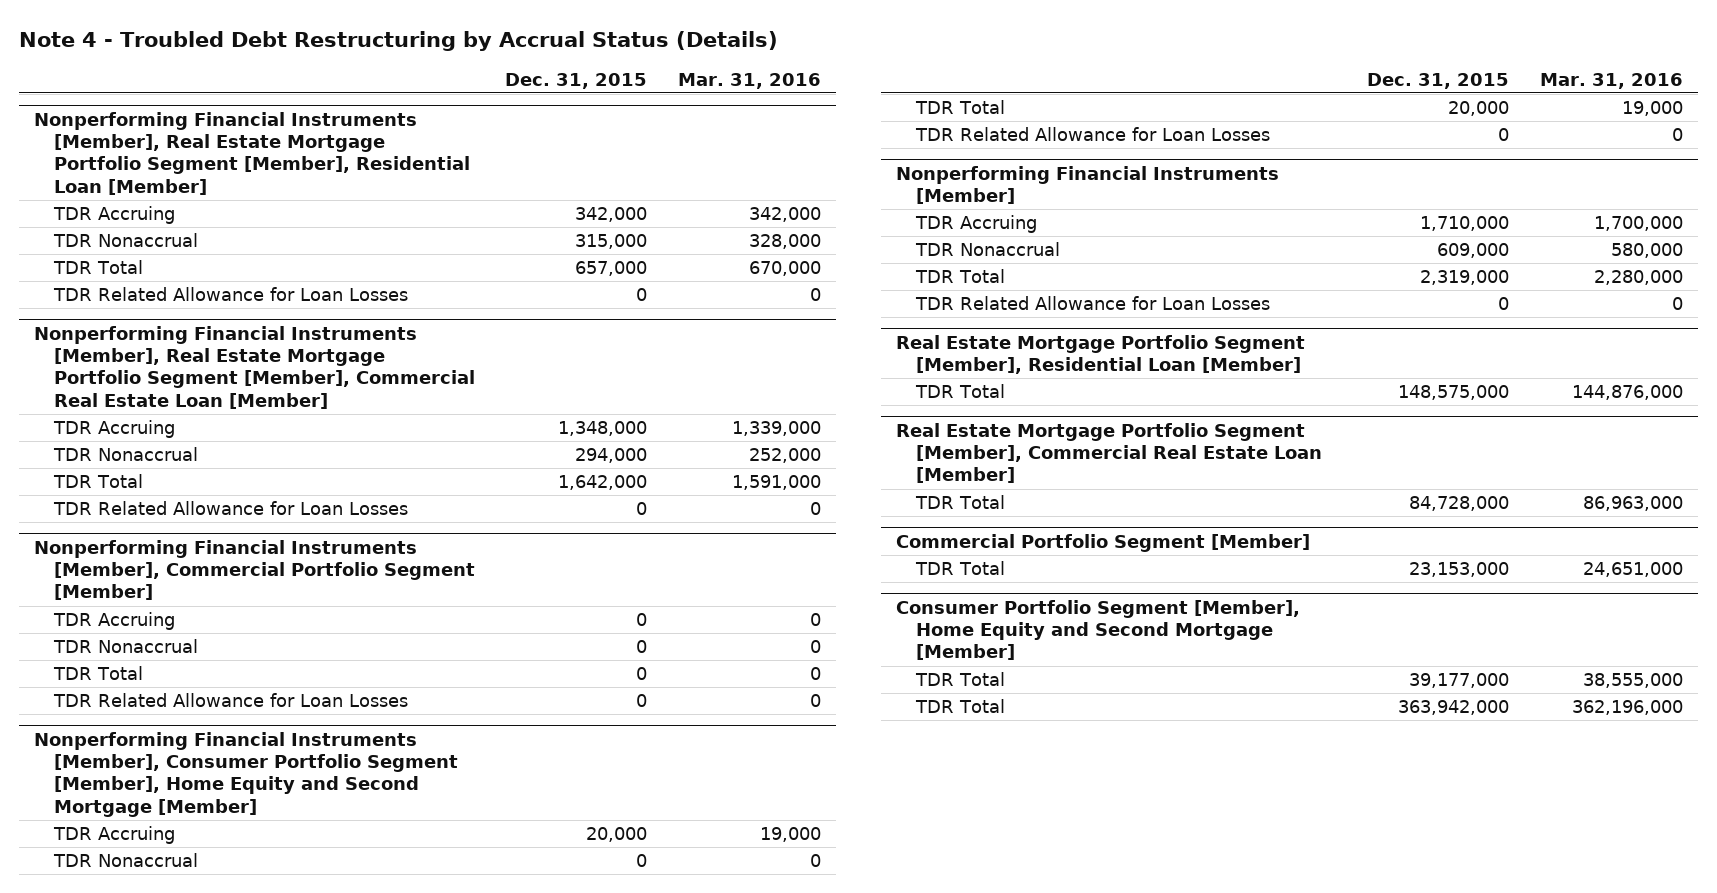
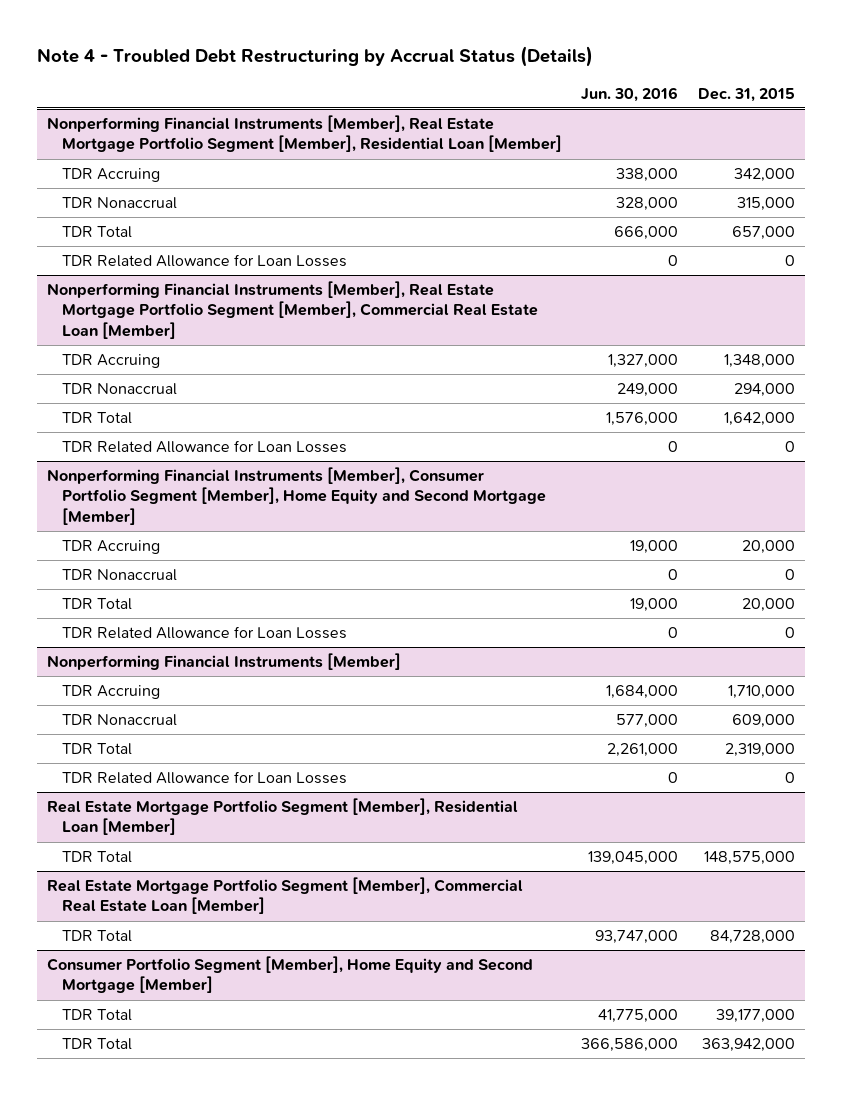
- | Dec. 31, 2015 | Mar. 31, 2016
+ | Jun. 30, 2016 | Dec. 31, 2015
- Nonperforming Financial Instruments [Member], Commercial Portfolio Segment [Member]
- TDR Accruing | 0 | 0
- TDR Nonaccrual | 0 | 0
- TDR Total | 0 | 0
- TDR Related Allowance for Loan Losses | 0 | 0
- Commercial Portfolio Segment [Member]
- TDR Total | 23,153,000 | 24,651,000

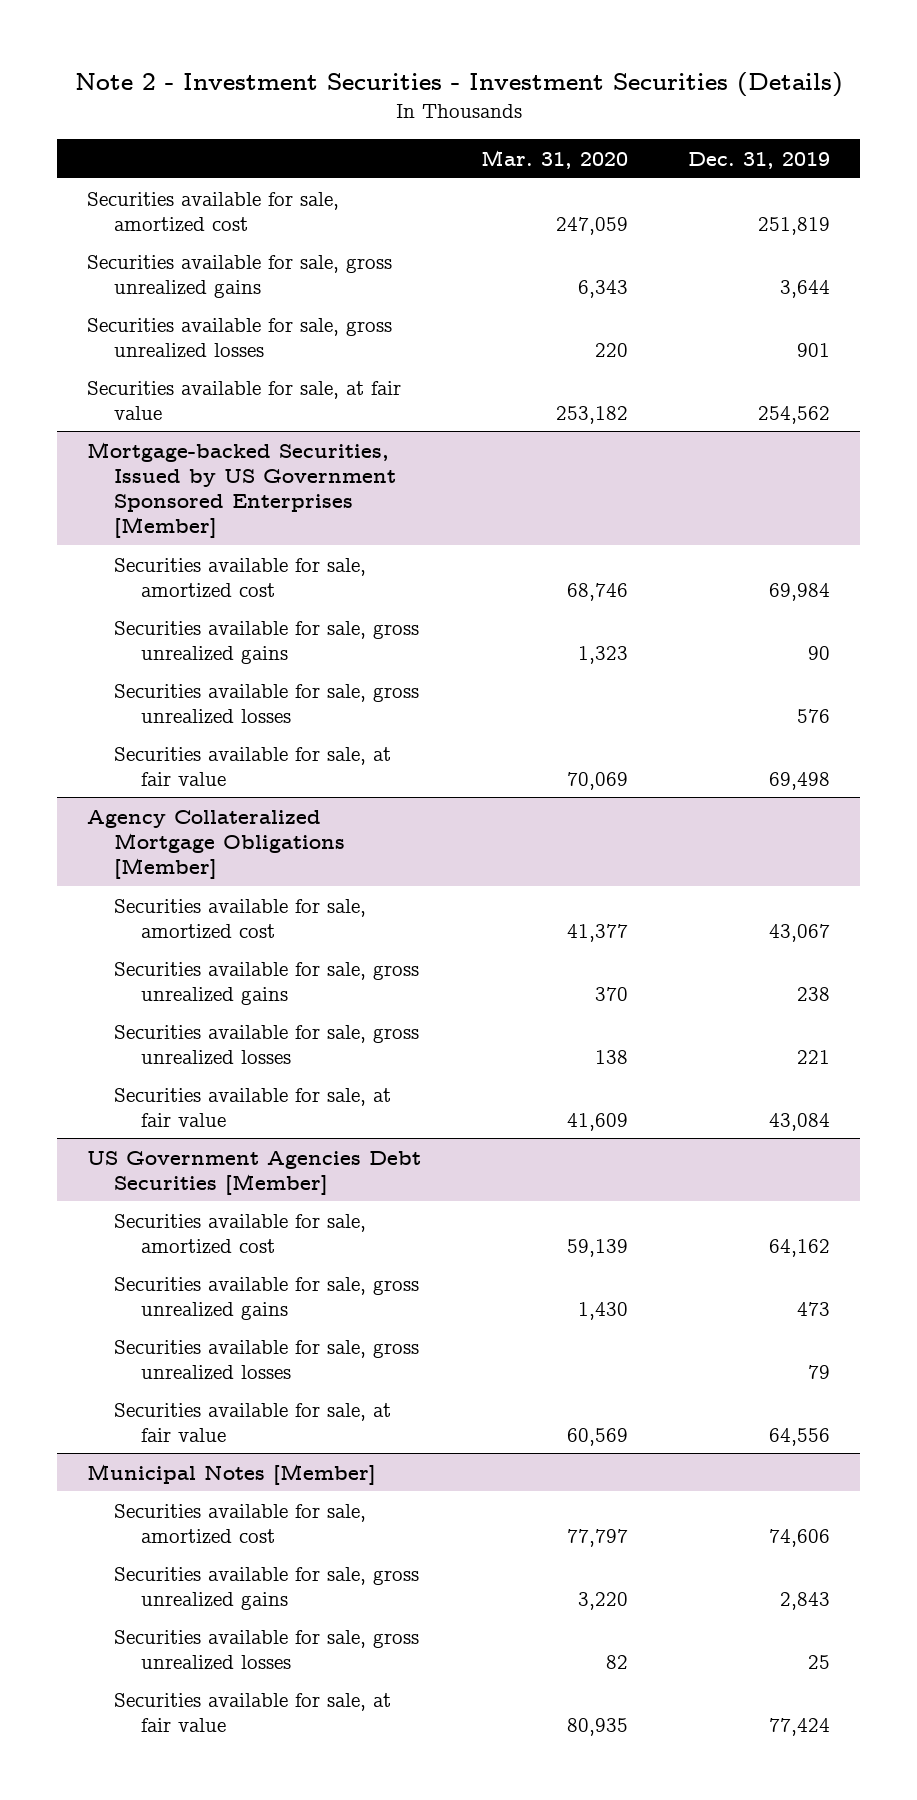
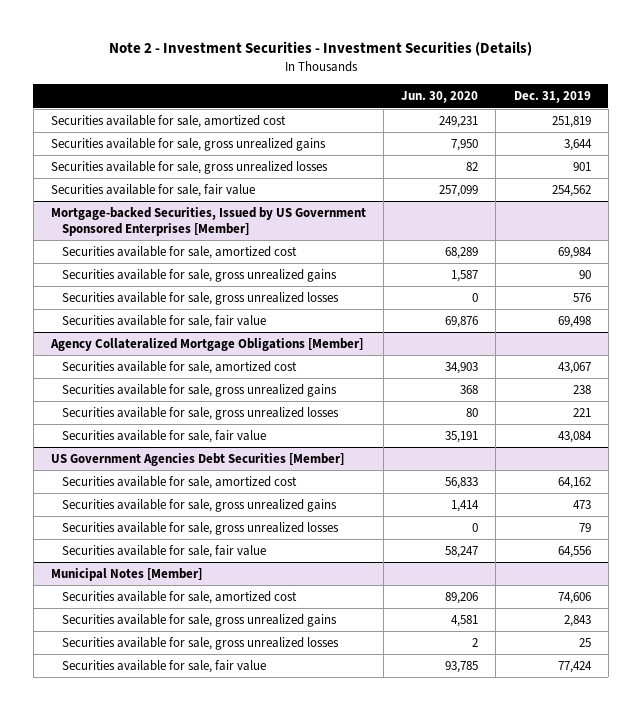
- | Mar. 31, 2020 | Dec. 31, 2019
+ | Jun. 30, 2020 | Dec. 31, 2019
- Securities available for sale, at fair value | 253,182 | 254,562
+ Securities available for sale, fair value | 257,099 | 254,562
@ Mortgage-backed Securities, Issued by US Government Sponsored Enterprises [Member]
- Securities available for sale, at fair value | 70,069 | 69,498
+ Securities available for sale, fair value | 69,876 | 69,498
@ Agency Collateralized Mortgage Obligations [Member]
- Securities available for sale, at fair value | 41,609 | 43,084
+ Securities available for sale, fair value | 35,191 | 43,084
@ US Government Agencies Debt Securities [Member]
- Securities available for sale, at fair value | 60,569 | 64,556
+ Securities available for sale, fair value | 58,247 | 64,556
@ Municipal Notes [Member]
- Securities available for sale, at fair value | 80,935 | 77,424
+ Securities available for sale, fair value | 93,785 | 77,424

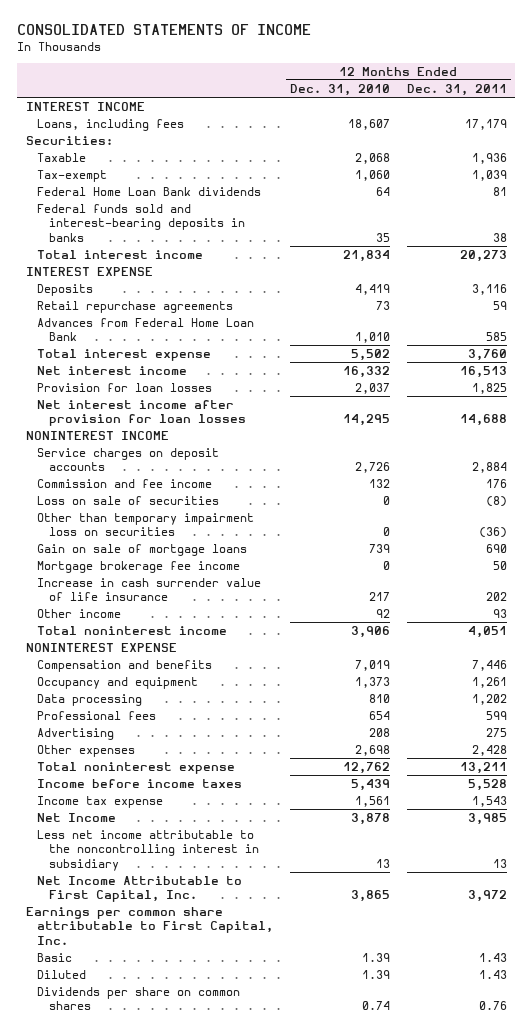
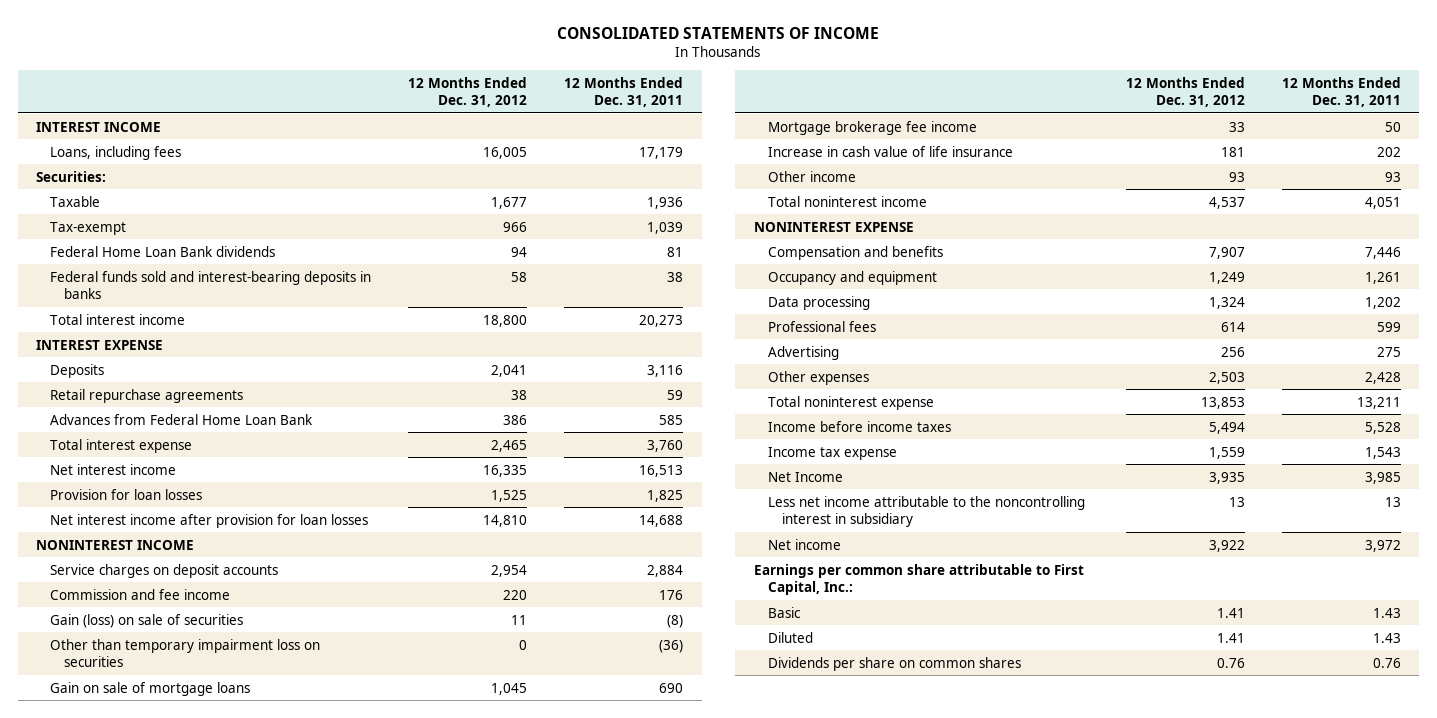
- | 12 Months Ended Dec. 31, 2010 | 12 Months Ended Dec. 31, 2011
+ | 12 Months Ended Dec. 31, 2012 | 12 Months Ended Dec. 31, 2011
- Loss on sale of securities | 0 | (8)
+ Gain (loss) on sale of securities | 11 | (8)
- Increase in cash surrender value of life insurance | 217 | 202
+ Increase in cash value of life insurance | 181 | 202
- Net Income Attributable to First Capital, Inc. | 3,865 | 3,972
- Earnings per common share attributable to First Capital, Inc.
+ Net income | 3,922 | 3,972
+ Earnings per common share attributable to First Capital, Inc.:

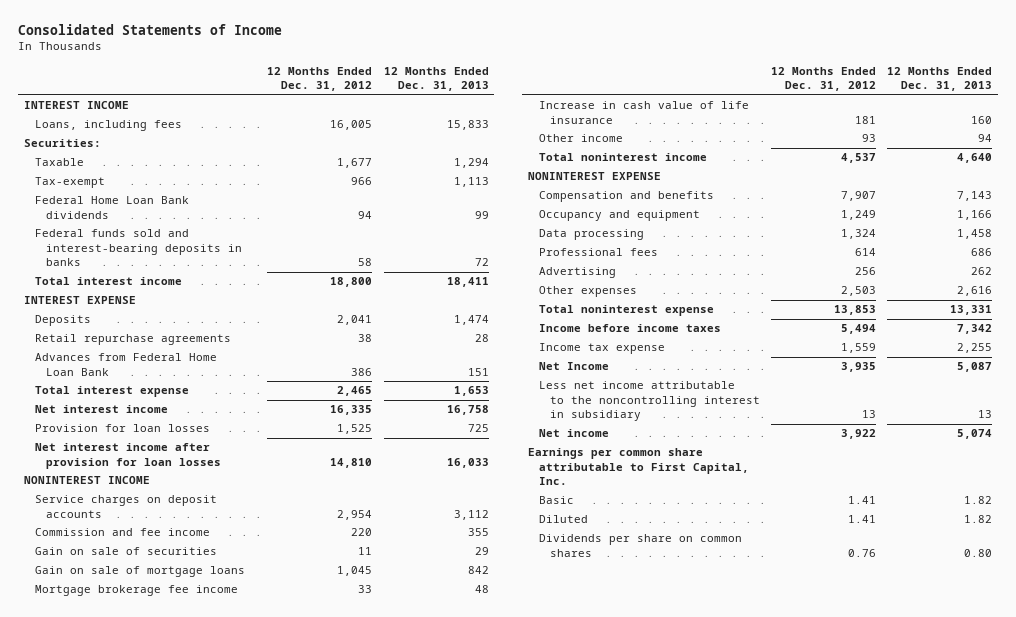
- CONSOLIDATED STATEMENTS OF INCOME
+ Consolidated Statements of Income
- | 12 Months Ended Dec. 31, 2012 | 12 Months Ended Dec. 31, 2011
+ | 12 Months Ended Dec. 31, 2012 | 12 Months Ended Dec. 31, 2013
- Gain (loss) on sale of securities | 11 | (8)
- Other than temporary impairment loss on securities | 0 | (36)
+ Gain on sale of securities | 11 | 29
- Earnings per common share attributable to First Capital, Inc.:
+ Earnings per common share attributable to First Capital, Inc.

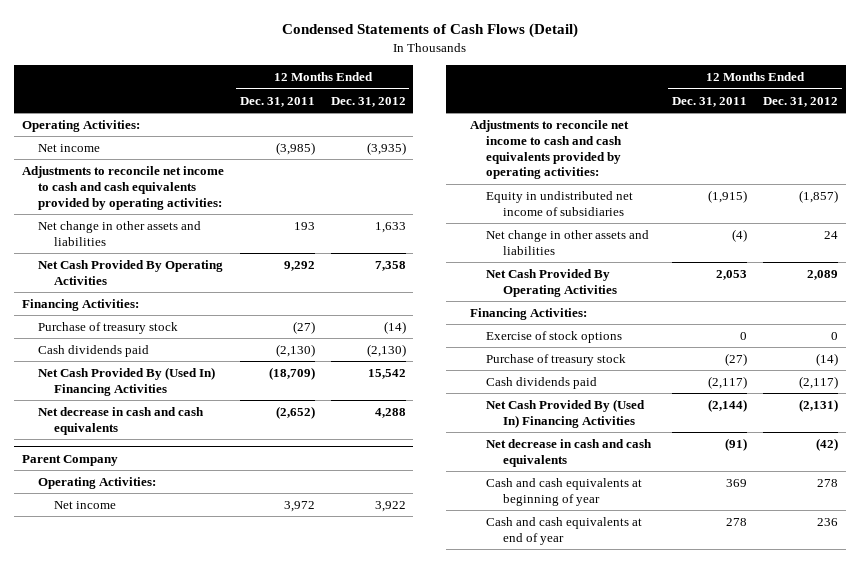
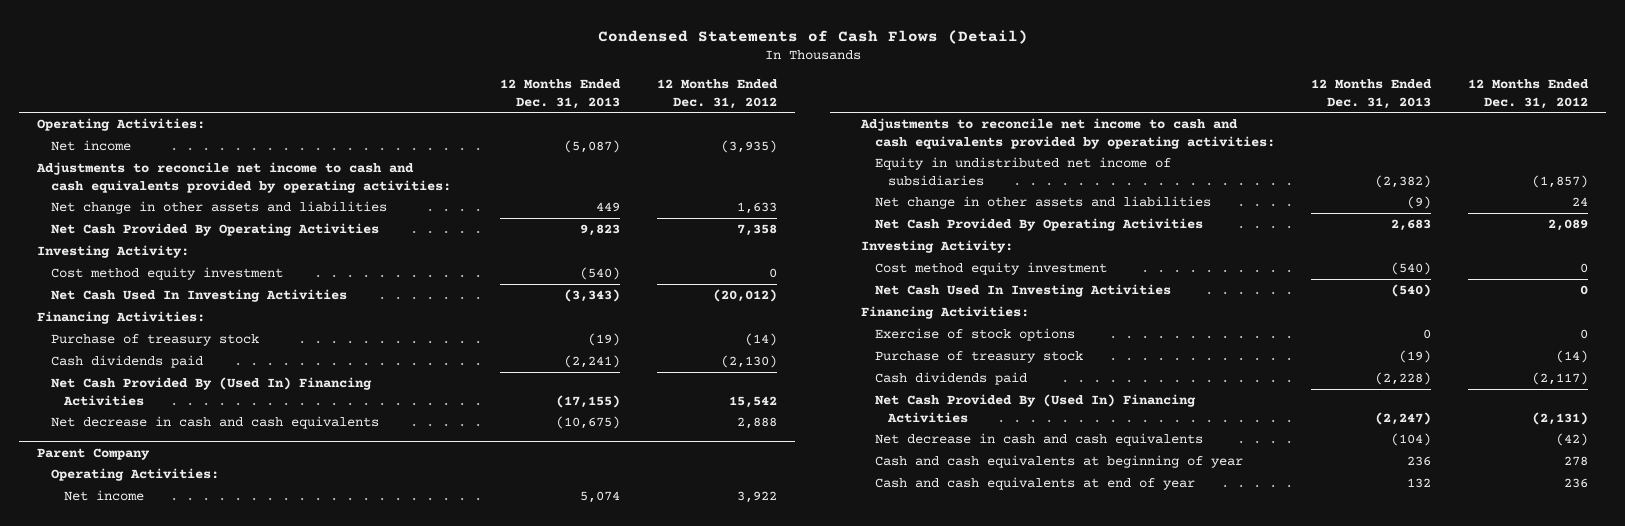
- | 12 Months Ended Dec. 31, 2011 | 12 Months Ended Dec. 31, 2012
+ | 12 Months Ended Dec. 31, 2013 | 12 Months Ended Dec. 31, 2012
+ Investing Activity:
+ Cost method equity investment | (540) | 0
+ Net Cash Used In Investing Activities | (3,343) | (20,012)
- Net decrease in cash and cash equivalents | (2,652) | 4,288
+ Net decrease in cash and cash equivalents | (10,675) | 2,888
@ Parent Company
+ Investing Activity:
+ Cost method equity investment | (540) | 0
+ Net Cash Used In Investing Activities | (540) | 0

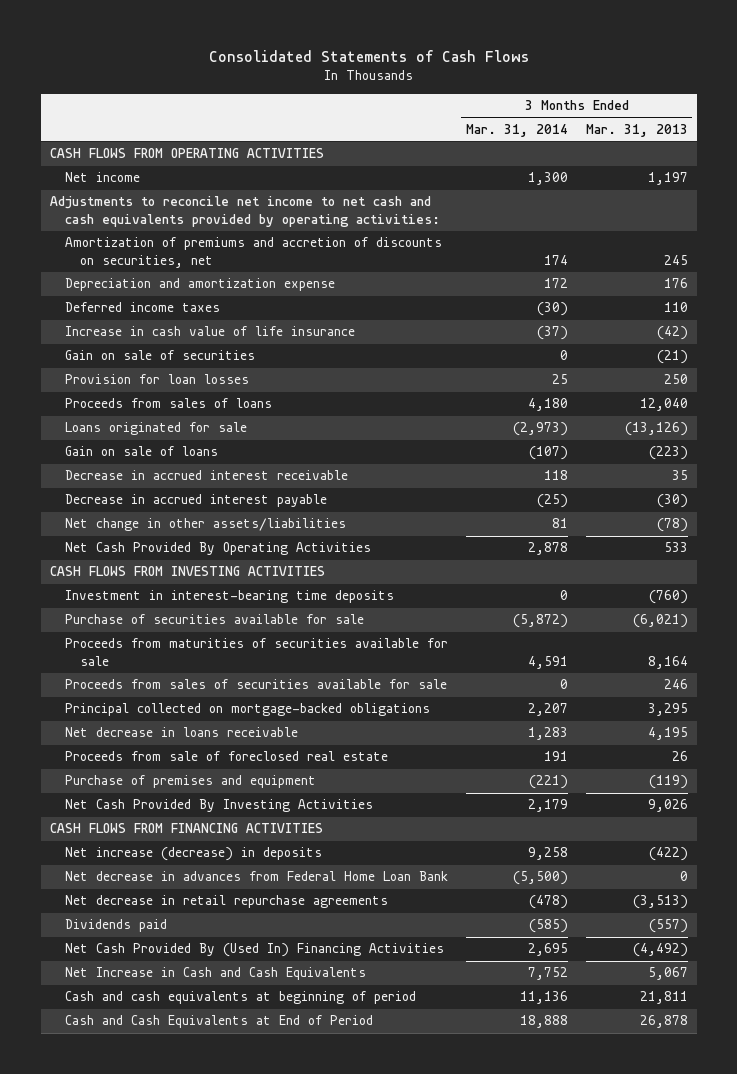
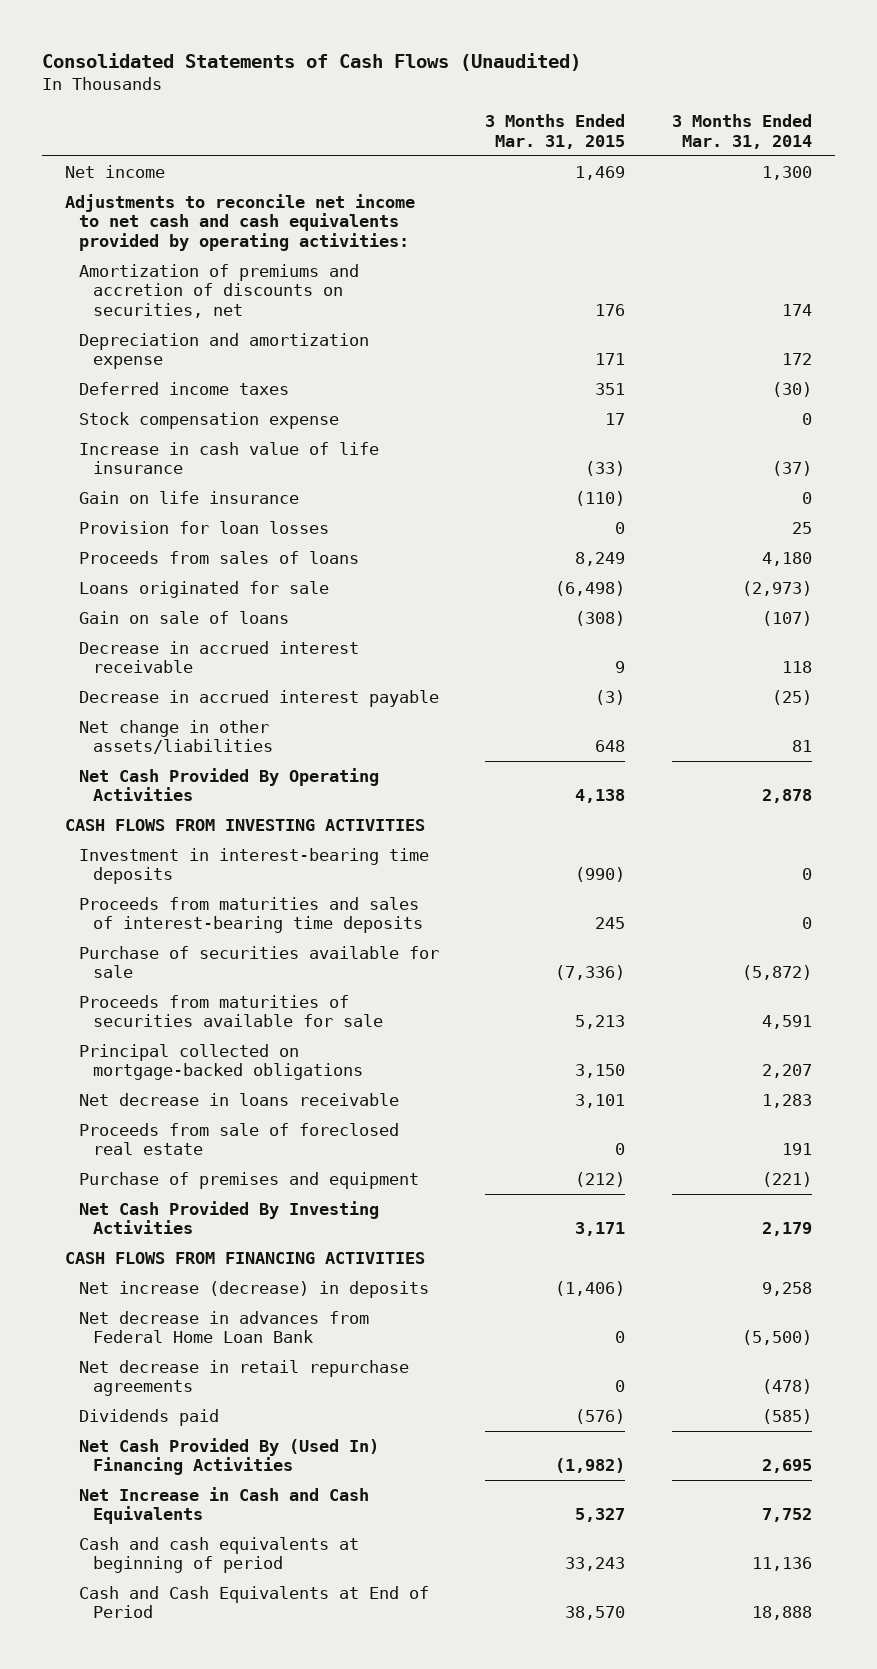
- Consolidated Statements of Cash Flows
+ Consolidated Statements of Cash Flows (Unaudited)
- | 3 Months Ended Mar. 31, 2014 | 3 Months Ended Mar. 31, 2013
+ | 3 Months Ended Mar. 31, 2015 | 3 Months Ended Mar. 31, 2014
- CASH FLOWS FROM OPERATING ACTIVITIES
+ Stock compensation expense | 17 | 0
- Gain on sale of securities | 0 | (21)
+ Gain on life insurance | (110) | 0
+ Proceeds from maturities and sales of interest-bearing time deposits | 245 | 0
- Proceeds from sales of securities available for sale | 0 | 246

